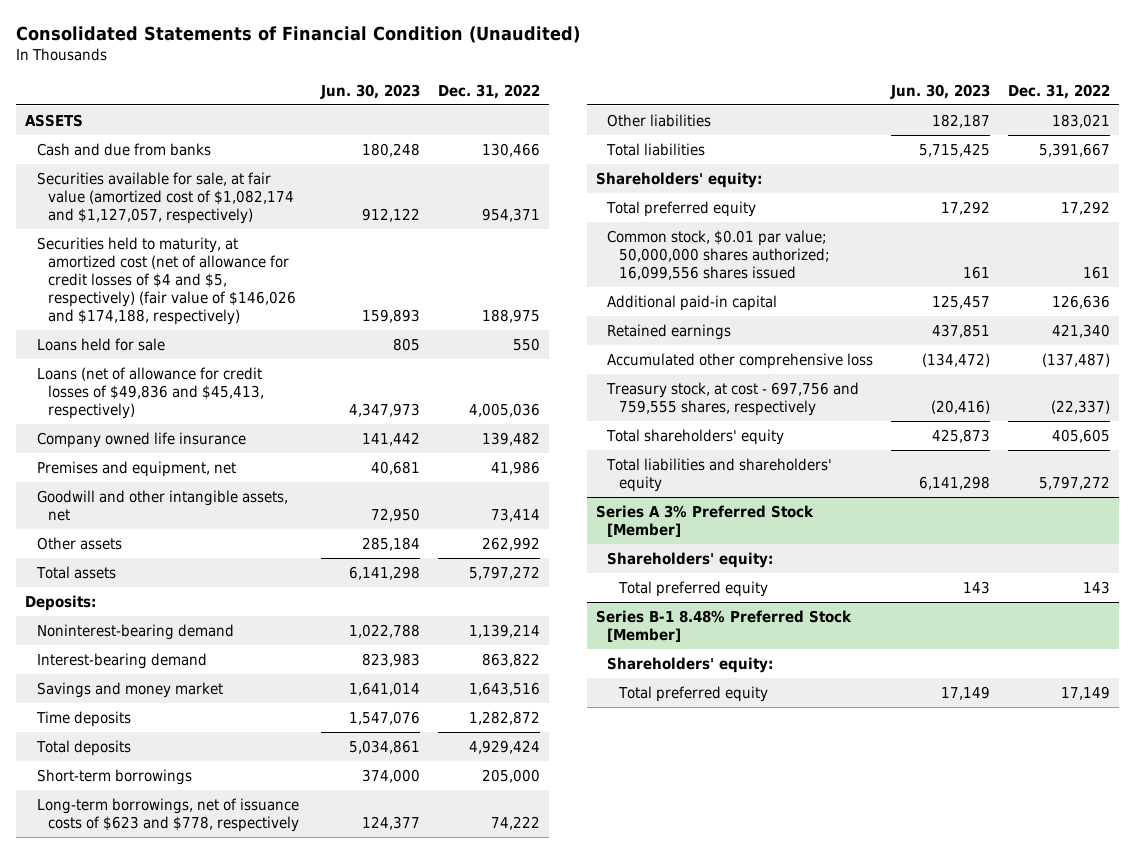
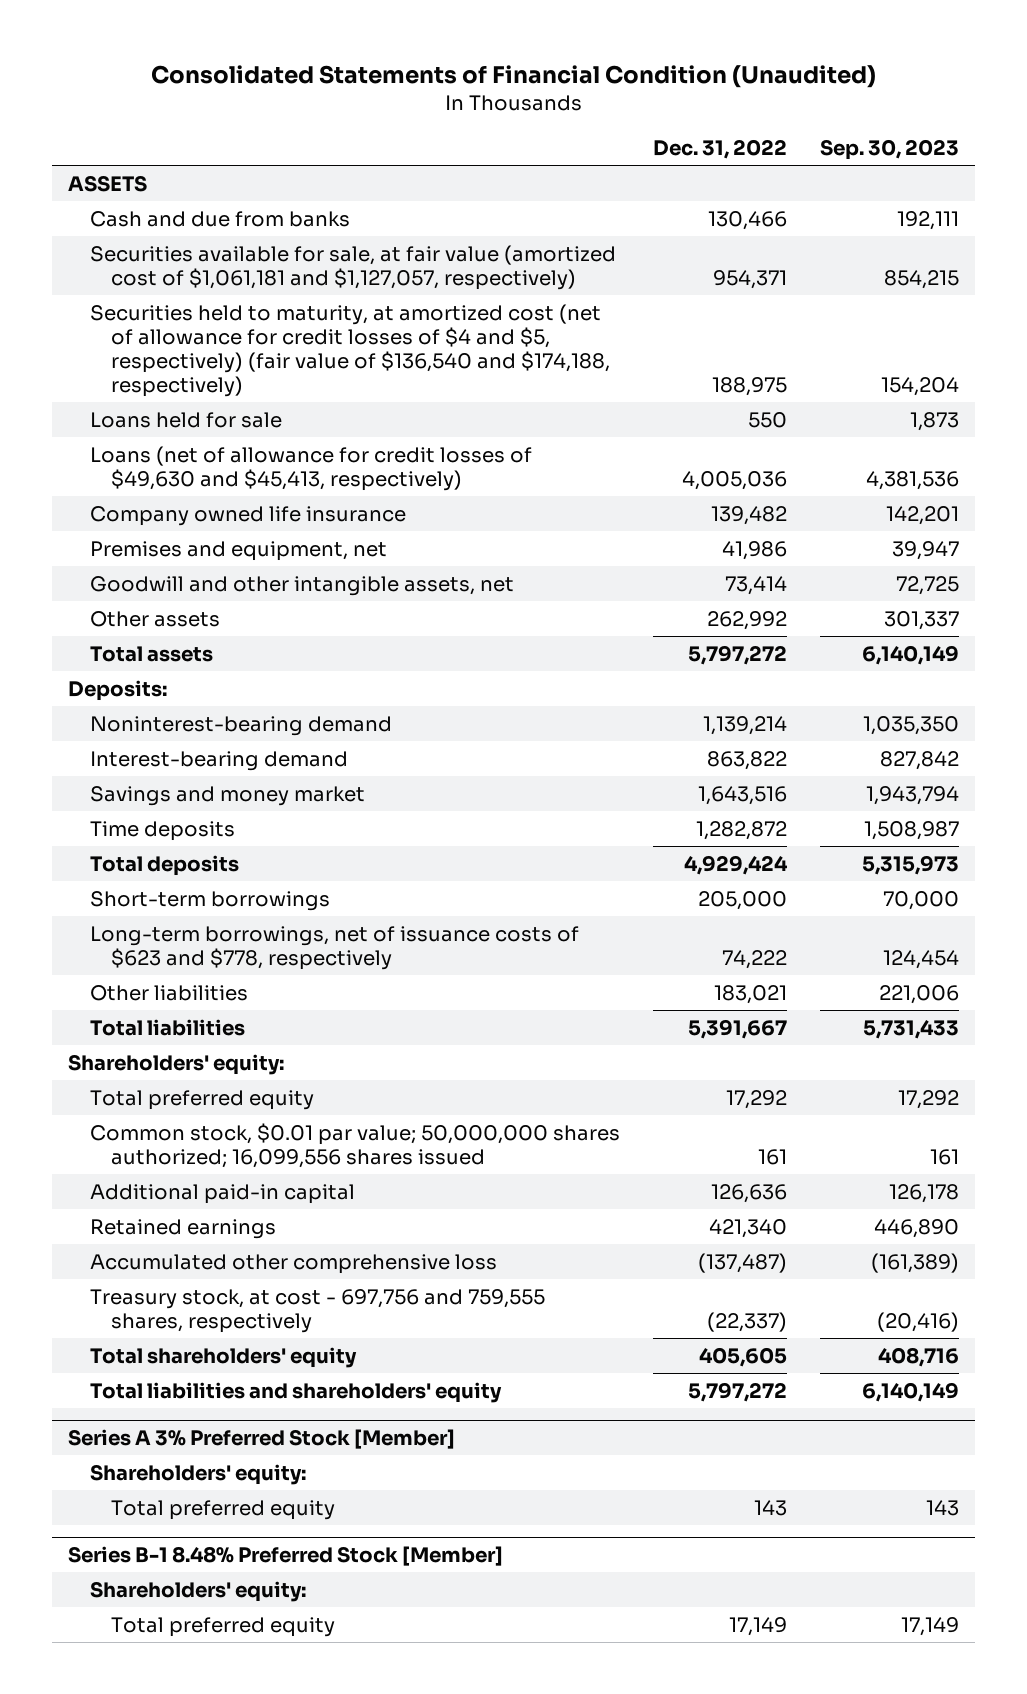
- | Jun. 30, 2023 | Dec. 31, 2022
+ | Dec. 31, 2022 | Sep. 30, 2023
- Securities available for sale, at fair value (amortized cost of $1,082,174 and $1,127,057, respectively) | 912,122 | 954,371
- Securities held to maturity, at amortized cost (net of allowance for credit losses of $4 and $5, respectively) (fair value of $146,026 and $174,188, respectively) | 159,893 | 188,975
+ Securities available for sale, at fair value (amortized cost of $1,061,181 and $1,127,057, respectively) | 954,371 | 854,215
+ Securities held to maturity, at amortized cost (net of allowance for credit losses of $4 and $5, respectively) (fair value of $136,540 and $174,188, respectively) | 188,975 | 154,204
- Loans (net of allowance for credit losses of $49,836 and $45,413, respectively) | 4,347,973 | 4,005,036
+ Loans (net of allowance for credit losses of $49,630 and $45,413, respectively) | 4,005,036 | 4,381,536

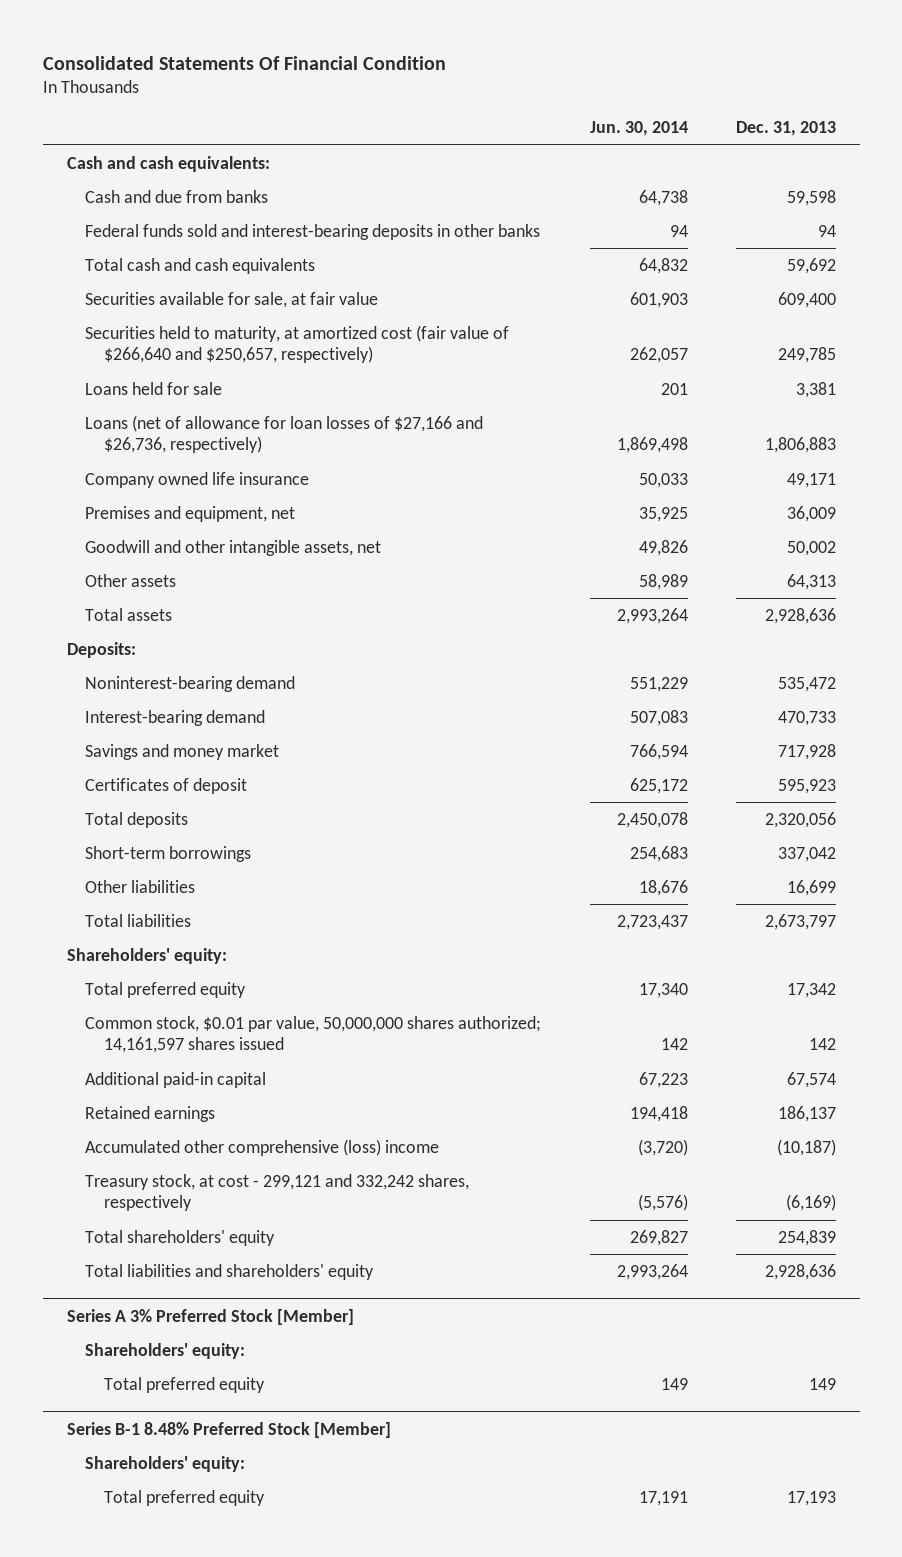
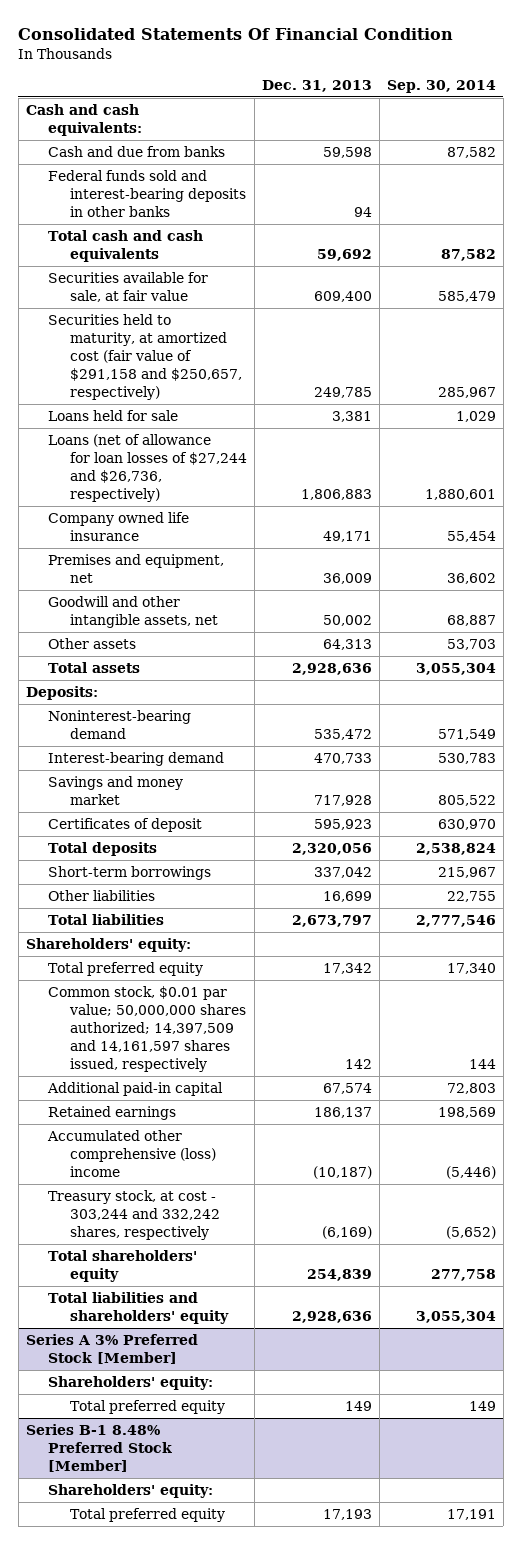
- | Jun. 30, 2014 | Dec. 31, 2013
+ | Dec. 31, 2013 | Sep. 30, 2014
- Securities held to maturity, at amortized cost (fair value of $266,640 and $250,657, respectively) | 262,057 | 249,785
+ Securities held to maturity, at amortized cost (fair value of $291,158 and $250,657, respectively) | 249,785 | 285,967
- Loans (net of allowance for loan losses of $27,166 and $26,736, respectively) | 1,869,498 | 1,806,883
+ Loans (net of allowance for loan losses of $27,244 and $26,736, respectively) | 1,806,883 | 1,880,601
- Common stock, $0.01 par value, 50,000,000 shares authorized; 14,161,597 shares issued | 142 | 142
+ Common stock, $0.01 par value; 50,000,000 shares authorized; 14,397,509 and 14,161,597 shares issued, respectively | 142 | 144
- Treasury stock, at cost - 299,121 and 332,242 shares, respectively | (5,576) | (6,169)
+ Treasury stock, at cost - 303,244 and 332,242 shares, respectively | (6,169) | (5,652)

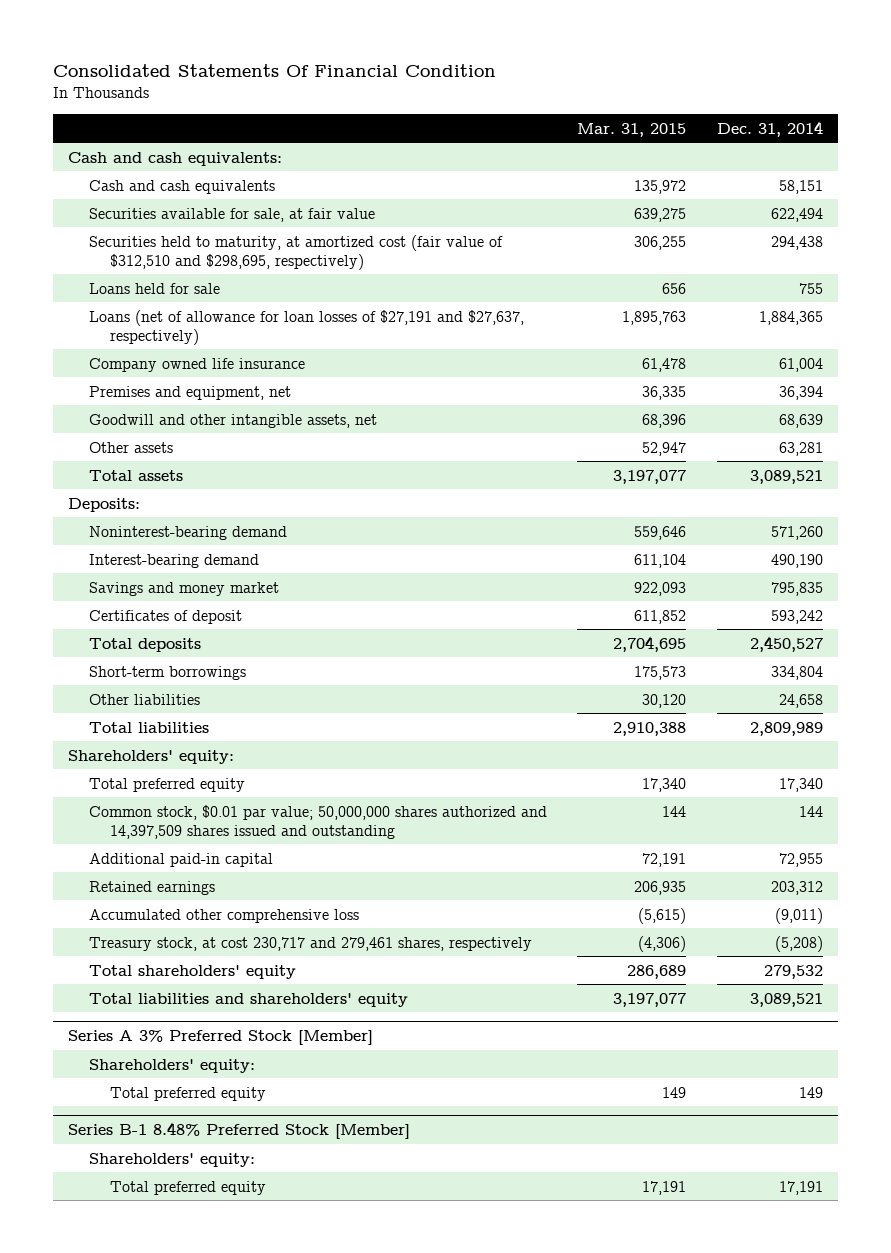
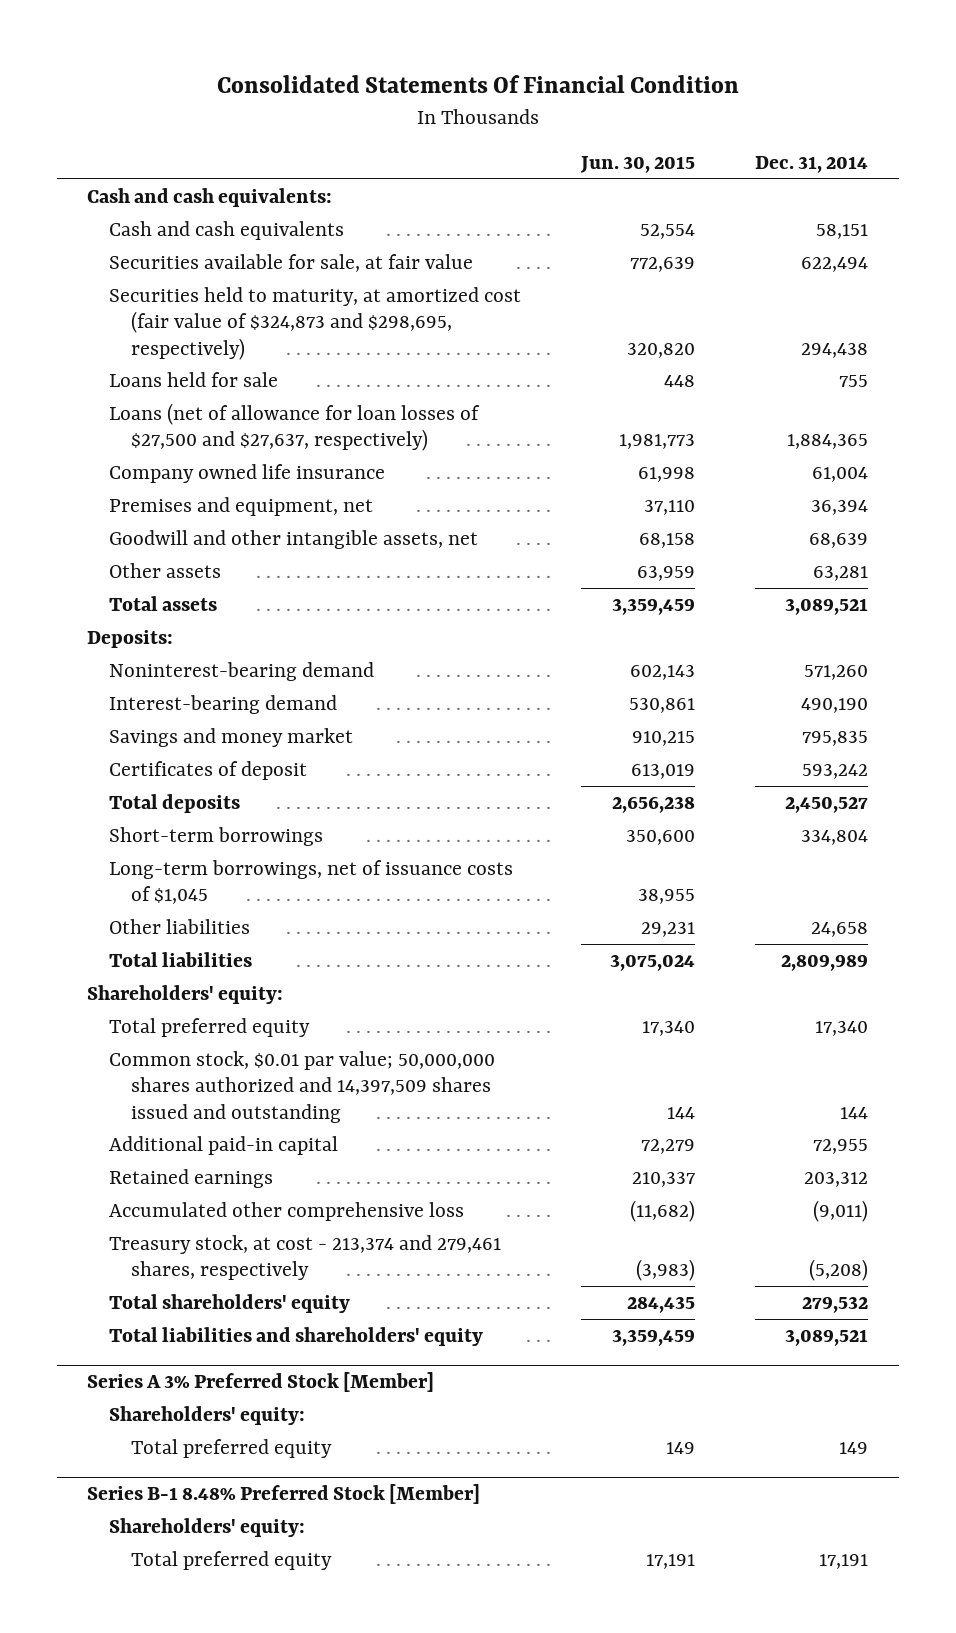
- | Mar. 31, 2015 | Dec. 31, 2014
+ | Jun. 30, 2015 | Dec. 31, 2014
- Securities held to maturity, at amortized cost (fair value of $312,510 and $298,695, respectively) | 306,255 | 294,438
+ Securities held to maturity, at amortized cost (fair value of $324,873 and $298,695, respectively) | 320,820 | 294,438
- Loans (net of allowance for loan losses of $27,191 and $27,637, respectively) | 1,895,763 | 1,884,365
+ Loans (net of allowance for loan losses of $27,500 and $27,637, respectively) | 1,981,773 | 1,884,365
+ Long-term borrowings, net of issuance costs of $1,045 | 38,955 |
- Treasury stock, at cost 230,717 and 279,461 shares, respectively | (4,306) | (5,208)
+ Treasury stock, at cost - 213,374 and 279,461 shares, respectively | (3,983) | (5,208)

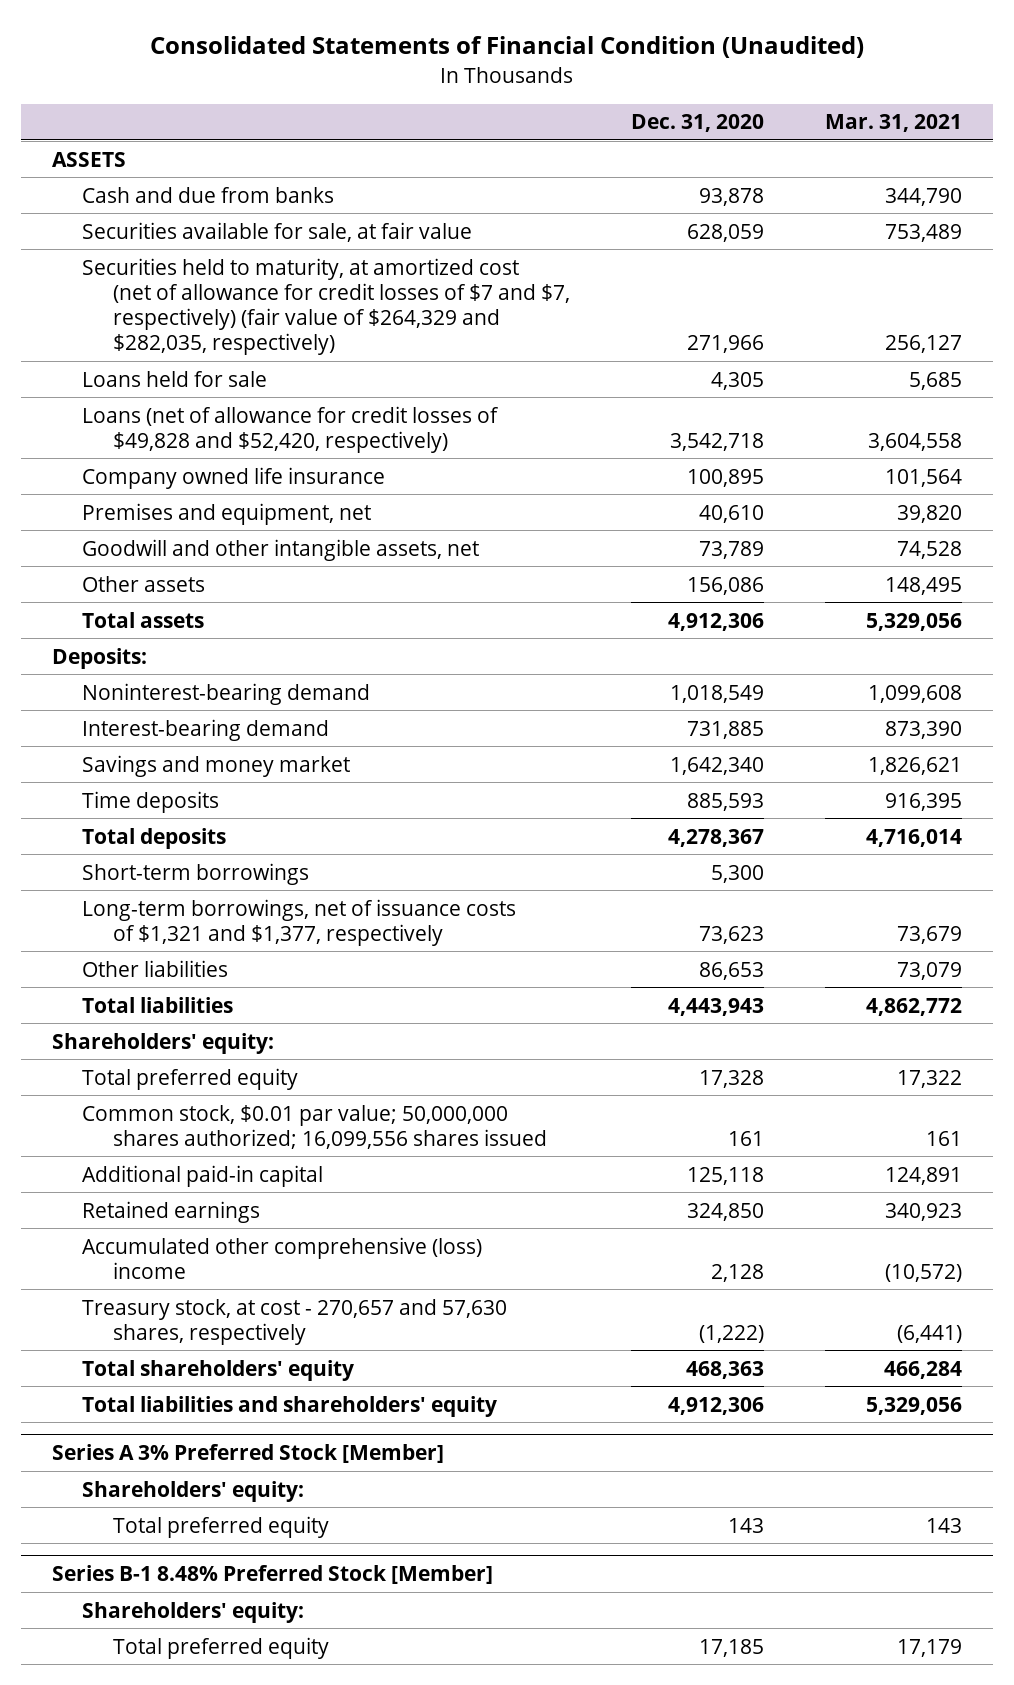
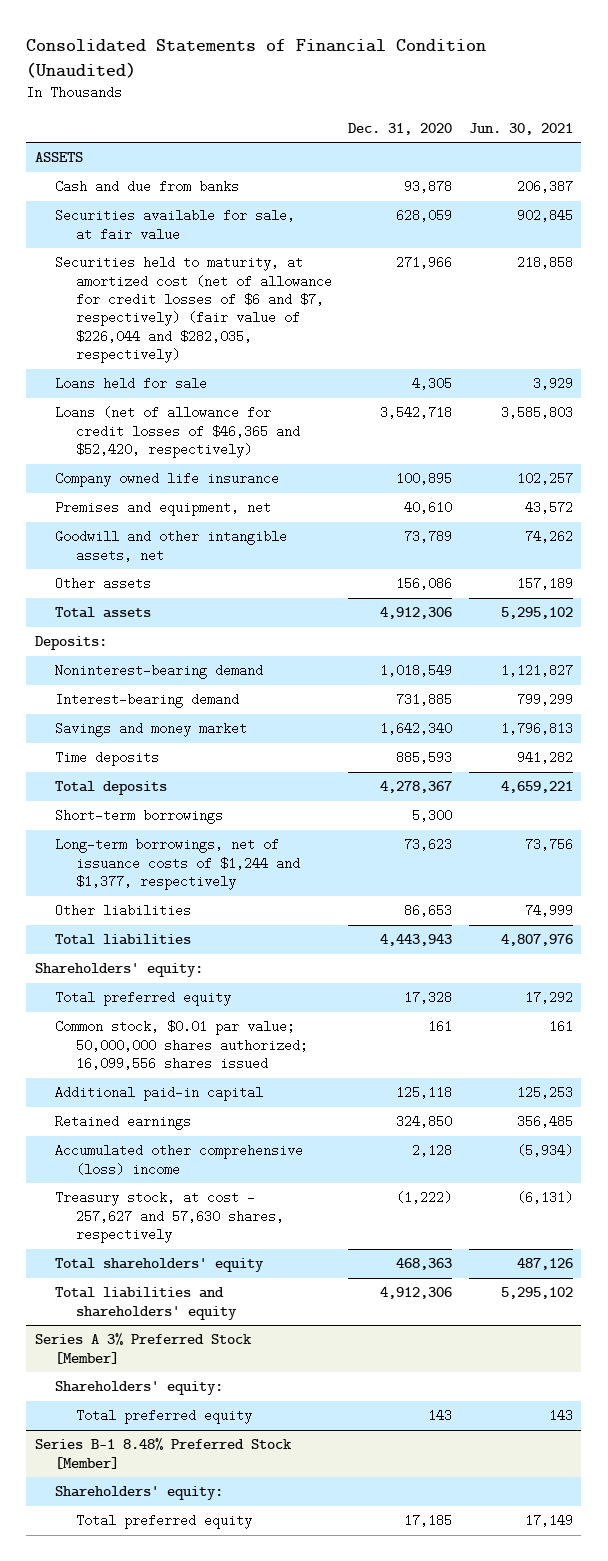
- | Dec. 31, 2020 | Mar. 31, 2021
+ | Dec. 31, 2020 | Jun. 30, 2021
- Securities held to maturity, at amortized cost (net of allowance for credit losses of $7 and $7, respectively) (fair value of $264,329 and $282,035, respectively) | 271,966 | 256,127
+ Securities held to maturity, at amortized cost (net of allowance for credit losses of $6 and $7, respectively) (fair value of $226,044 and $282,035, respectively) | 271,966 | 218,858
- Loans (net of allowance for credit losses of $49,828 and $52,420, respectively) | 3,542,718 | 3,604,558
+ Loans (net of allowance for credit losses of $46,365 and $52,420, respectively) | 3,542,718 | 3,585,803
- Long-term borrowings, net of issuance costs of $1,321 and $1,377, respectively | 73,623 | 73,679
+ Long-term borrowings, net of issuance costs of $1,244 and $1,377, respectively | 73,623 | 73,756
- Treasury stock, at cost - 270,657 and 57,630 shares, respectively | (1,222) | (6,441)
+ Treasury stock, at cost - 257,627 and 57,630 shares, respectively | (1,222) | (6,131)

